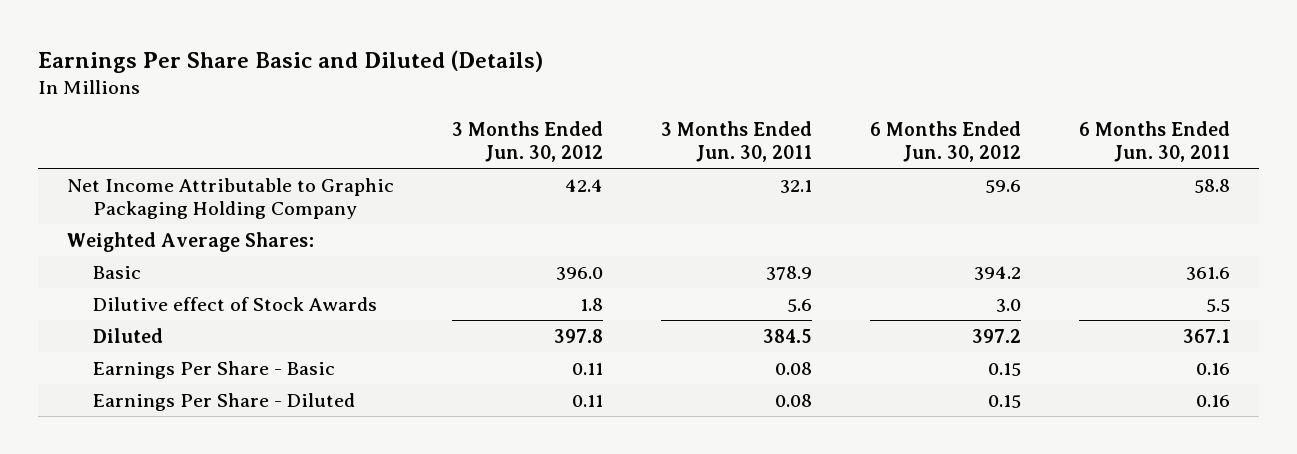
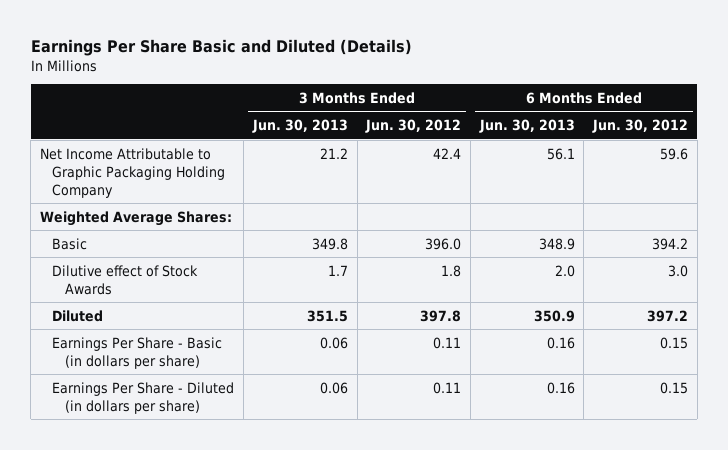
- | 3 Months Ended Jun. 30, 2012 | 3 Months Ended Jun. 30, 2011 | 6 Months Ended Jun. 30, 2012 | 6 Months Ended Jun. 30, 2011
+ | 3 Months Ended Jun. 30, 2013 | 3 Months Ended Jun. 30, 2012 | 6 Months Ended Jun. 30, 2013 | 6 Months Ended Jun. 30, 2012
- Earnings Per Share - Basic | 0.11 | 0.08 | 0.15 | 0.16
- Earnings Per Share - Diluted | 0.11 | 0.08 | 0.15 | 0.16
+ Earnings Per Share - Basic (in dollars per share) | 0.06 | 0.11 | 0.16 | 0.15
+ Earnings Per Share - Diluted (in dollars per share) | 0.06 | 0.11 | 0.16 | 0.15

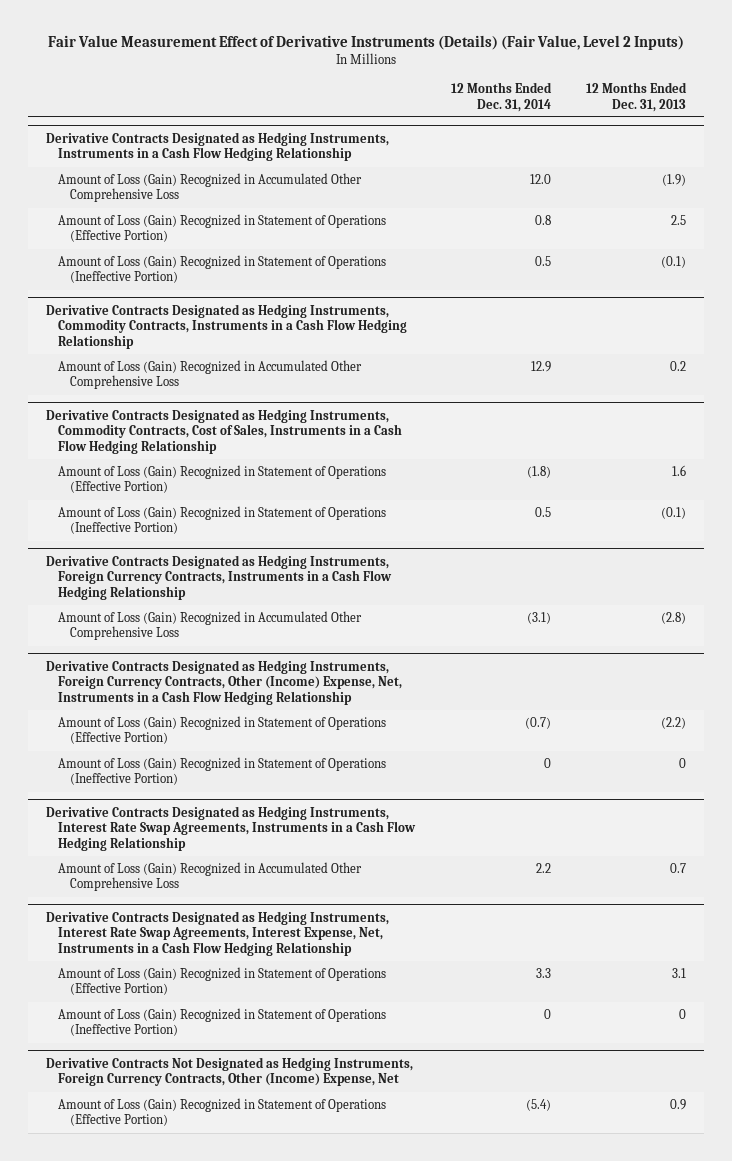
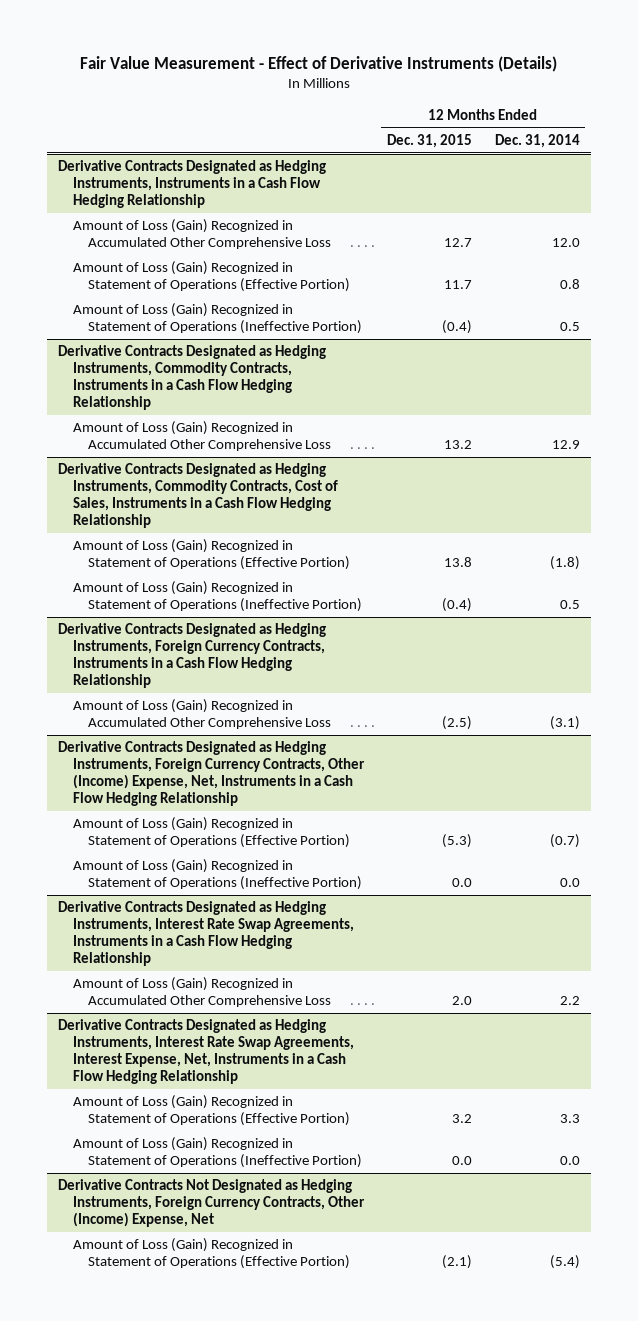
- Fair Value Measurement Effect of Derivative Instruments (Details) (Fair Value, Level 2 Inputs)
+ Fair Value Measurement - Effect of Derivative Instruments (Details)
- | 12 Months Ended Dec. 31, 2014 | 12 Months Ended Dec. 31, 2013
+ | 12 Months Ended Dec. 31, 2015 | 12 Months Ended Dec. 31, 2014
@ Derivative Contracts Designated as Hedging Instruments, Foreign Currency Contracts, Other (Income) Expense, Net, Instruments in a Cash Flow Hedging Relationship
- Amount of Loss (Gain) Recognized in Statement of Operations (Ineffective Portion) | 0 | 0
+ Amount of Loss (Gain) Recognized in Statement of Operations (Ineffective Portion) | 0.0 | 0.0
@ Derivative Contracts Designated as Hedging Instruments, Interest Rate Swap Agreements, Interest Expense, Net, Instruments in a Cash Flow Hedging Relationship
- Amount of Loss (Gain) Recognized in Statement of Operations (Ineffective Portion) | 0 | 0
+ Amount of Loss (Gain) Recognized in Statement of Operations (Ineffective Portion) | 0.0 | 0.0

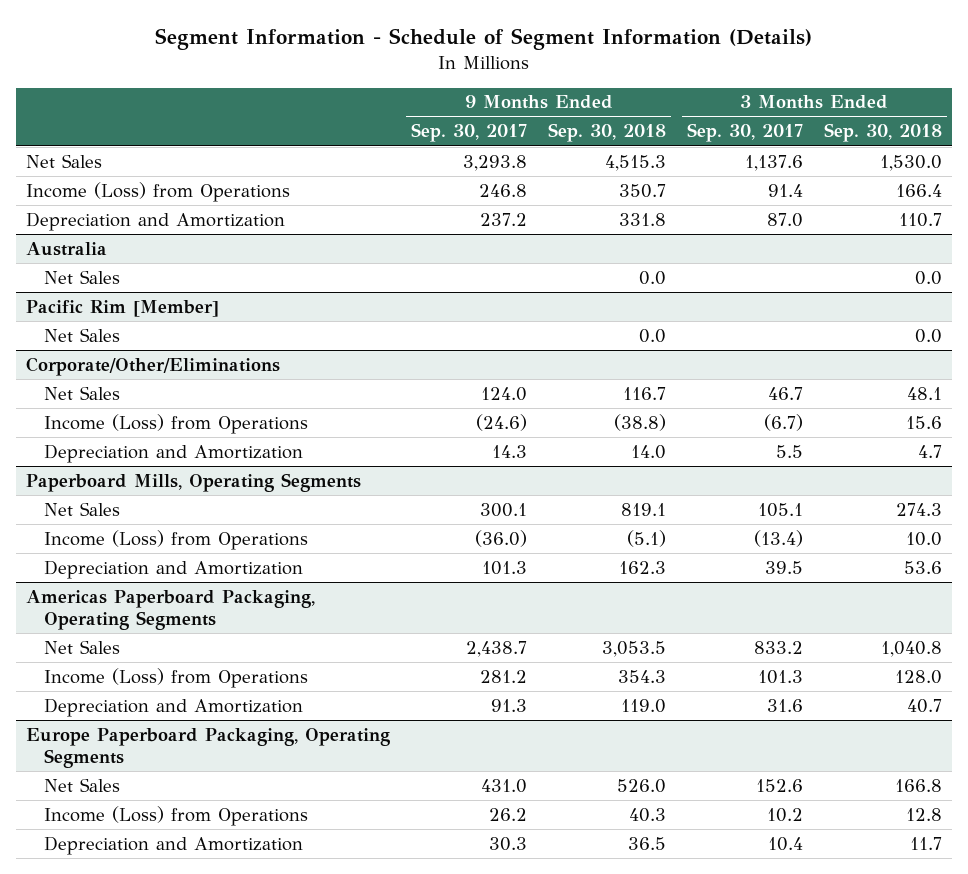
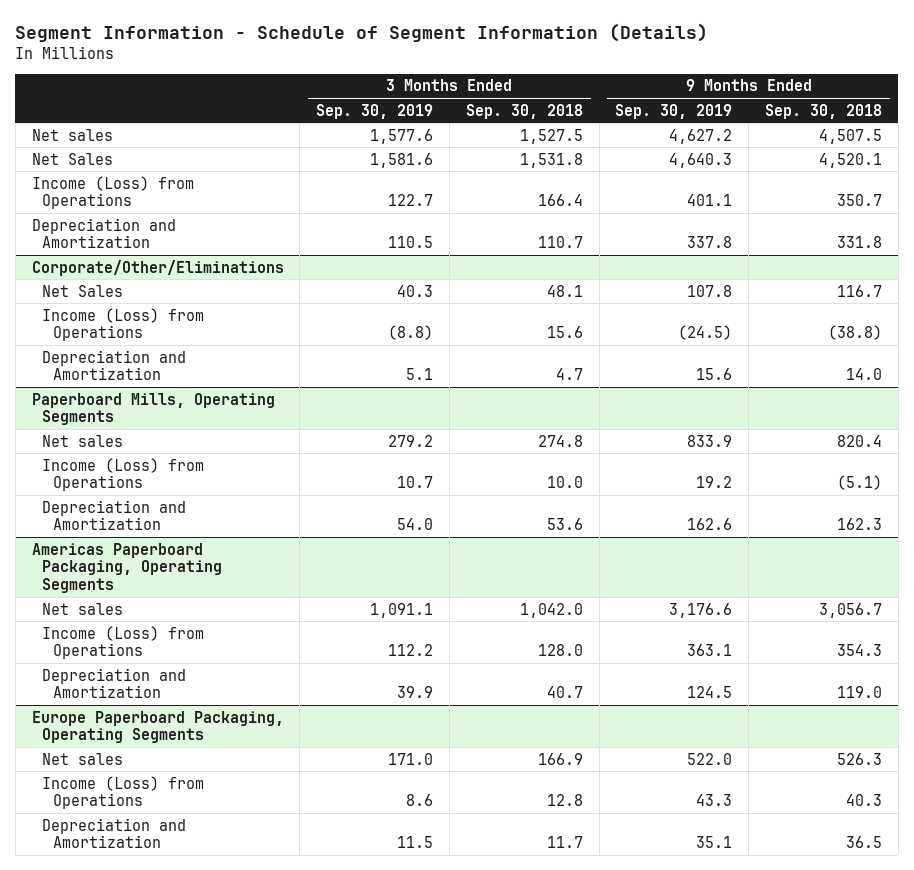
- | 9 Months Ended Sep. 30, 2017 | 9 Months Ended Sep. 30, 2018 | 3 Months Ended Sep. 30, 2017 | 3 Months Ended Sep. 30, 2018
+ | 3 Months Ended Sep. 30, 2019 | 3 Months Ended Sep. 30, 2018 | 9 Months Ended Sep. 30, 2019 | 9 Months Ended Sep. 30, 2018
- Net Sales | 3,293.8 | 4,515.3 | 1,137.6 | 1,530.0
+ Net sales | 1,577.6 | 1,527.5 | 4,627.2 | 4,507.5
+ Net Sales | 1,581.6 | 1,531.8 | 4,640.3 | 4,520.1
- Australia
- Net Sales | | 0.0 | | 0.0
- Pacific Rim [Member]
- Net Sales | | 0.0 | | 0.0
@ Paperboard Mills, Operating Segments
- Net Sales | 300.1 | 819.1 | 105.1 | 274.3
+ Net sales | 279.2 | 274.8 | 833.9 | 820.4
@ Americas Paperboard Packaging, Operating Segments
- Net Sales | 2,438.7 | 3,053.5 | 833.2 | 1,040.8
+ Net sales | 1,091.1 | 1,042.0 | 3,176.6 | 3,056.7
@ Europe Paperboard Packaging, Operating Segments
- Net Sales | 431.0 | 526.0 | 152.6 | 166.8
+ Net sales | 171.0 | 166.9 | 522.0 | 526.3

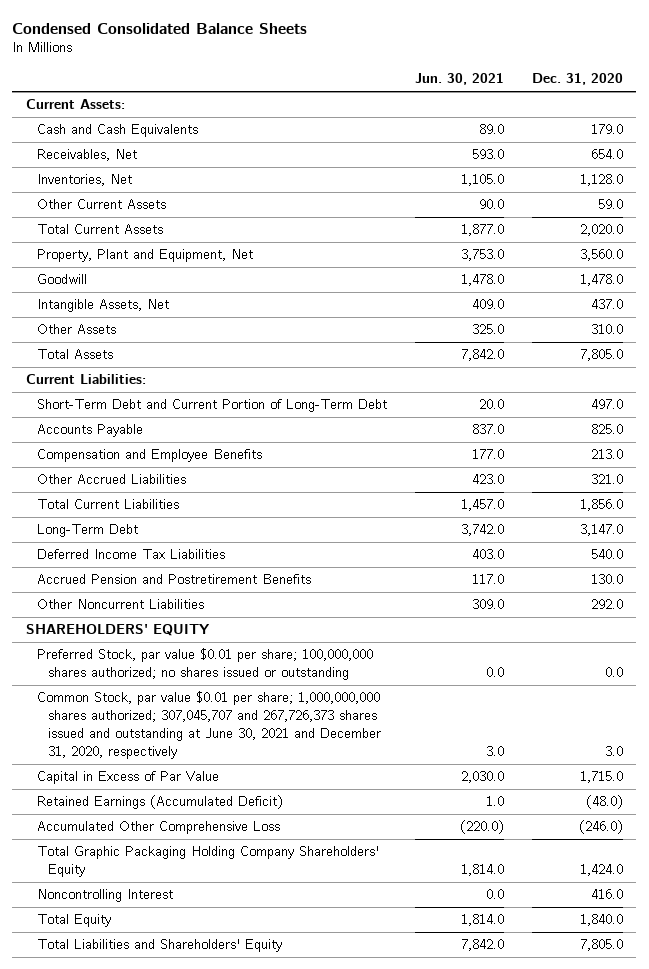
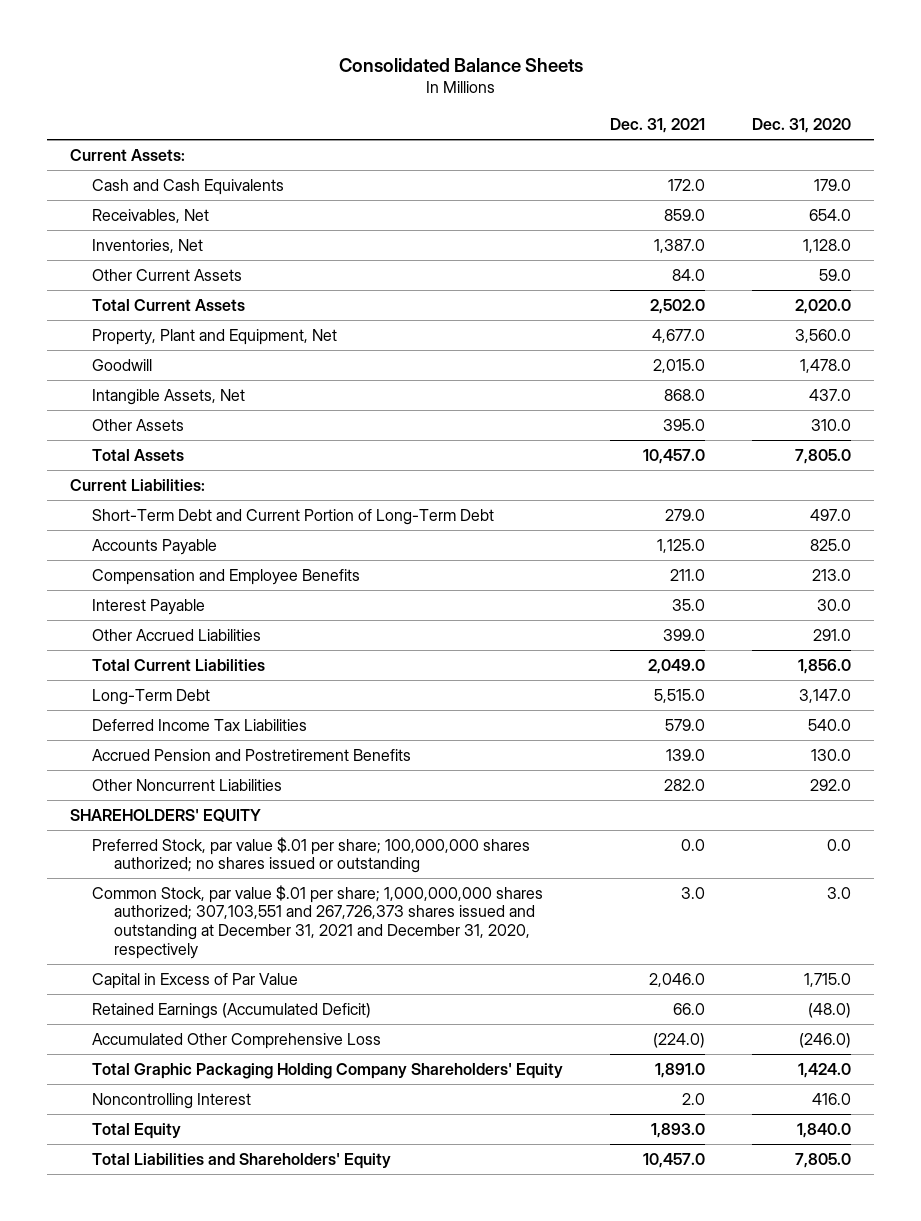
- Condensed Consolidated Balance Sheets
+ Consolidated Balance Sheets
- | Jun. 30, 2021 | Dec. 31, 2020
+ | Dec. 31, 2021 | Dec. 31, 2020
- Other Accrued Liabilities | 423.0 | 321.0
+ Interest Payable | 35.0 | 30.0
+ Other Accrued Liabilities | 399.0 | 291.0
- Preferred Stock, par value $0.01 per share; 100,000,000 shares authorized; no shares issued or outstanding | 0.0 | 0.0
- Common Stock, par value $0.01 per share; 1,000,000,000 shares authorized; 307,045,707 and 267,726,373 shares issued and outstanding at June 30, 2021 and December 31, 2020, respectively | 3.0 | 3.0
+ Preferred Stock, par value $.01 per share; 100,000,000 shares authorized; no shares issued or outstanding | 0.0 | 0.0
+ Common Stock, par value $.01 per share; 1,000,000,000 shares authorized; 307,103,551 and 267,726,373 shares issued and outstanding at December 31, 2021 and December 31, 2020, respectively | 3.0 | 3.0

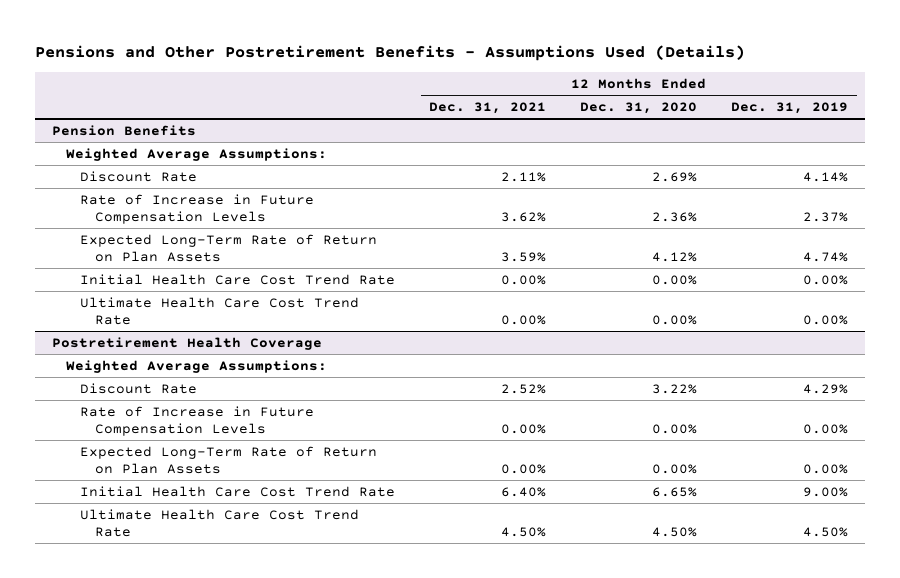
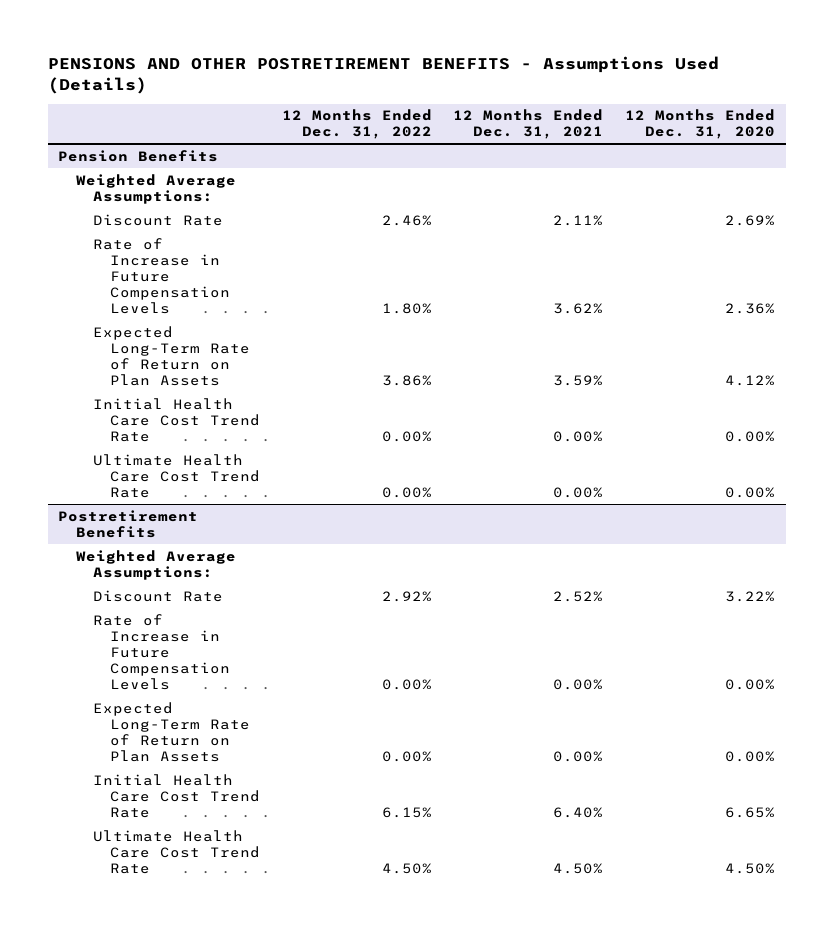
- Pensions and Other Postretirement Benefits - Assumptions Used (Details)
+ PENSIONS AND OTHER POSTRETIREMENT BENEFITS - Assumptions Used (Details)
- | 12 Months Ended Dec. 31, 2021 | 12 Months Ended Dec. 31, 2020 | 12 Months Ended Dec. 31, 2019
+ | 12 Months Ended Dec. 31, 2022 | 12 Months Ended Dec. 31, 2021 | 12 Months Ended Dec. 31, 2020
- Postretirement Health Coverage
+ Postretirement Benefits

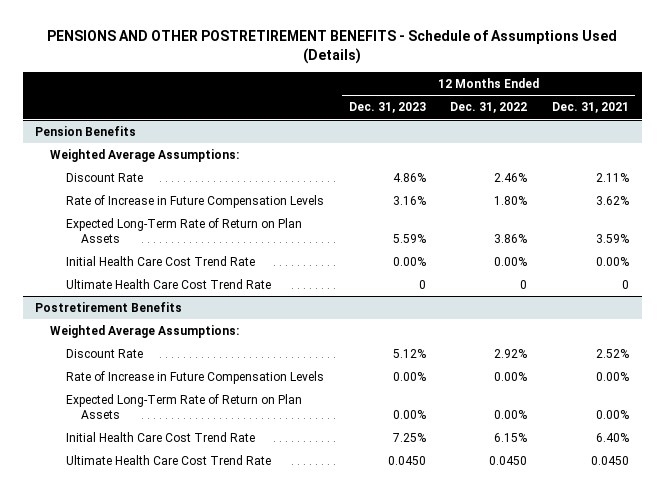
- PENSIONS AND OTHER POSTRETIREMENT BENEFITS - Assumptions Used (Details)
+ PENSIONS AND OTHER POSTRETIREMENT BENEFITS - Schedule of Assumptions Used (Details)
- | 12 Months Ended Dec. 31, 2022 | 12 Months Ended Dec. 31, 2021 | 12 Months Ended Dec. 31, 2020
+ | 12 Months Ended Dec. 31, 2023 | 12 Months Ended Dec. 31, 2022 | 12 Months Ended Dec. 31, 2021
@ Pension Benefits
- Ultimate Health Care Cost Trend Rate | 0.00% | 0.00% | 0.00%
+ Ultimate Health Care Cost Trend Rate | 0 | 0 | 0
@ Postretirement Benefits
- Ultimate Health Care Cost Trend Rate | 4.50% | 4.50% | 4.50%
+ Ultimate Health Care Cost Trend Rate | 0.0450 | 0.0450 | 0.0450

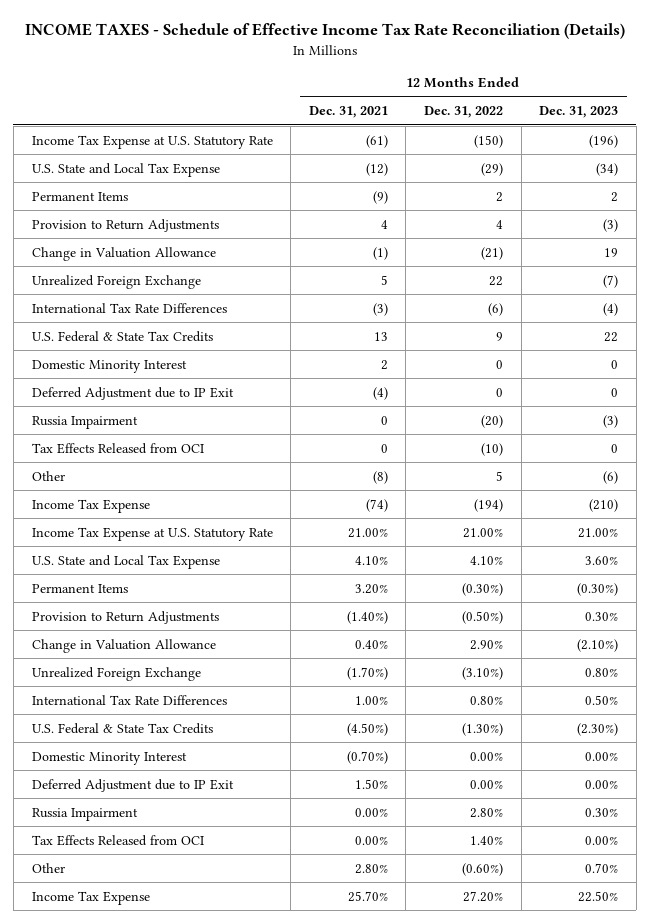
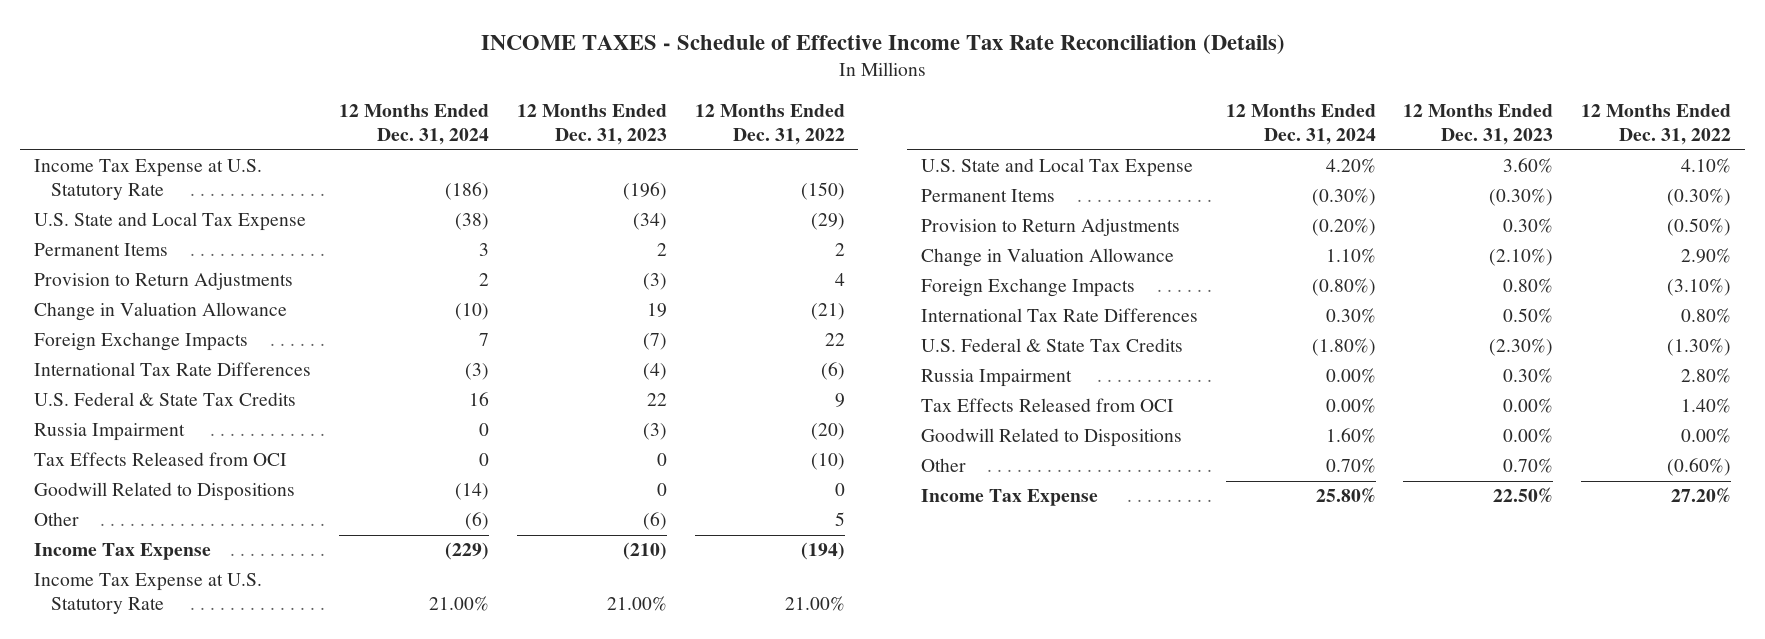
- | 12 Months Ended Dec. 31, 2021 | 12 Months Ended Dec. 31, 2022 | 12 Months Ended Dec. 31, 2023
+ | 12 Months Ended Dec. 31, 2024 | 12 Months Ended Dec. 31, 2023 | 12 Months Ended Dec. 31, 2022
- Unrealized Foreign Exchange | 5 | 22 | (7)
+ Foreign Exchange Impacts | 7 | (7) | 22
- Domestic Minority Interest | 2 | 0 | 0
- Deferred Adjustment due to IP Exit | (4) | 0 | 0
+ Goodwill Related to Dispositions | (14) | 0 | 0
- Unrealized Foreign Exchange | (1.70%) | (3.10%) | 0.80%
+ Foreign Exchange Impacts | (0.80%) | 0.80% | (3.10%)
- Domestic Minority Interest | (0.70%) | 0.00% | 0.00%
- Deferred Adjustment due to IP Exit | 1.50% | 0.00% | 0.00%
+ Goodwill Related to Dispositions | 1.60% | 0.00% | 0.00%

